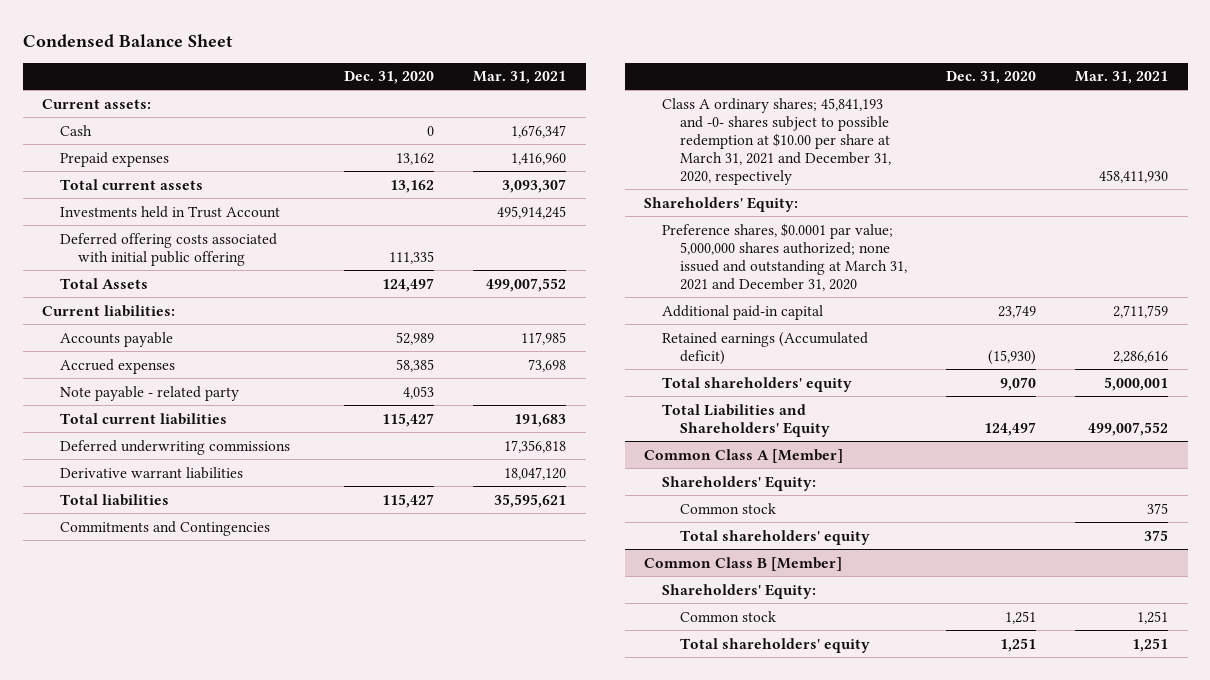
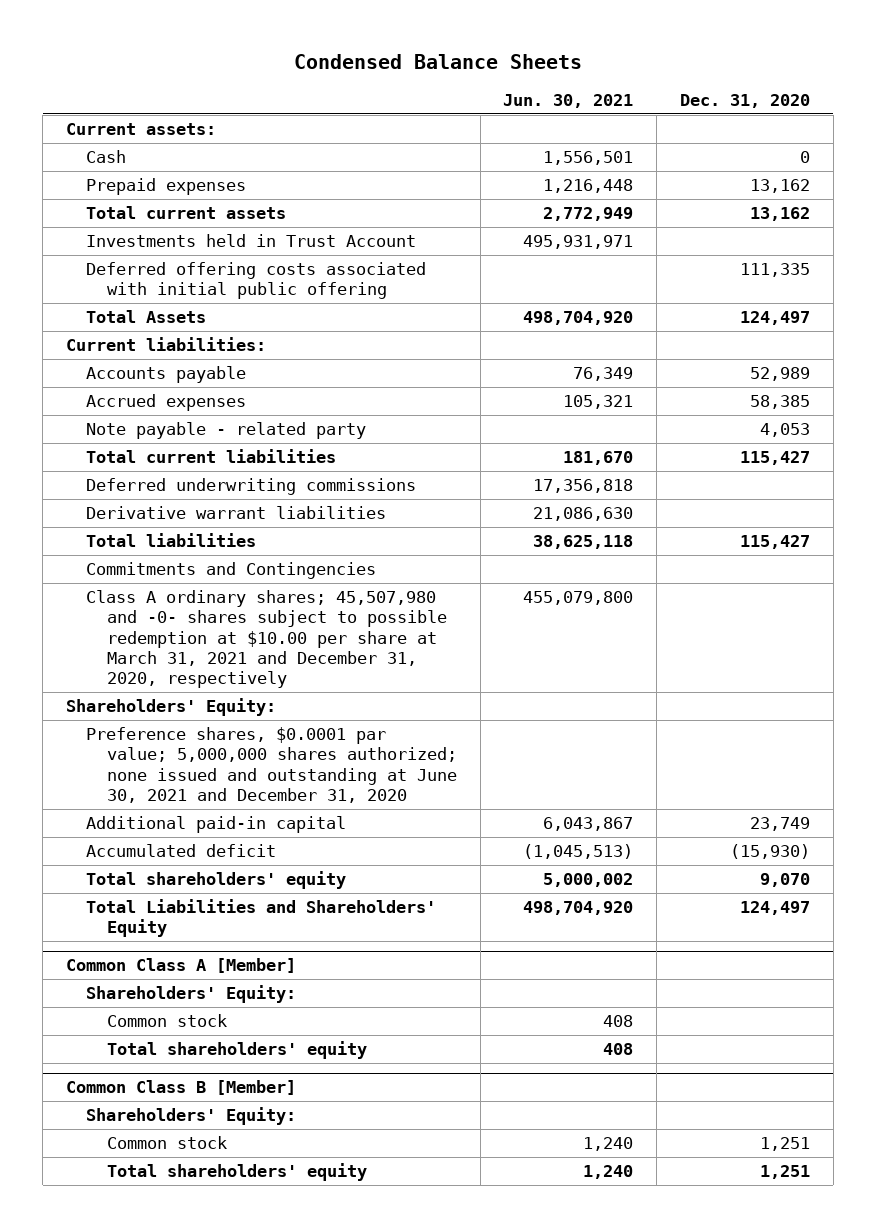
- Condensed Balance Sheet
+ Condensed Balance Sheets
- | Dec. 31, 2020 | Mar. 31, 2021
+ | Jun. 30, 2021 | Dec. 31, 2020
- Class A ordinary shares; 45,841,193 and -0- shares subject to possible redemption at $10.00 per share at March 31, 2021 and December 31, 2020, respectively | | 458,411,930
+ Class A ordinary shares; 45,507,980 and -0- shares subject to possible redemption at $10.00 per share at March 31, 2021 and December 31, 2020, respectively | 455,079,800 |
- Preference shares, $0.0001 par value; 5,000,000 shares authorized; none issued and outstanding at March 31, 2021 and December 31, 2020
+ Preference shares, $0.0001 par value; 5,000,000 shares authorized; none issued and outstanding at June 30, 2021 and December 31, 2020
- Retained earnings (Accumulated deficit) | (15,930) | 2,286,616
+ Accumulated deficit | (1,045,513) | (15,930)

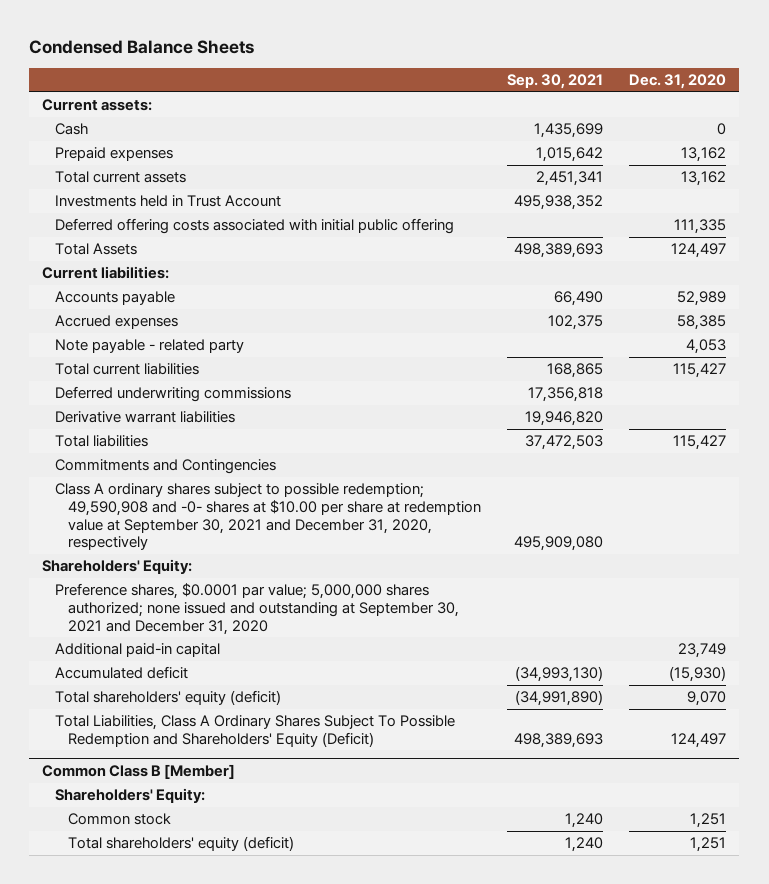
- | Jun. 30, 2021 | Dec. 31, 2020
+ | Sep. 30, 2021 | Dec. 31, 2020
- Class A ordinary shares; 45,507,980 and -0- shares subject to possible redemption at $10.00 per share at March 31, 2021 and December 31, 2020, respectively | 455,079,800 |
+ Class A ordinary shares subject to possible redemption; 49,590,908 and -0- shares at $10.00 per share at redemption value at September 30, 2021 and December 31, 2020, respectively | 495,909,080 |
- Preference shares, $0.0001 par value; 5,000,000 shares authorized; none issued and outstanding at June 30, 2021 and December 31, 2020
+ Preference shares, $0.0001 par value; 5,000,000 shares authorized; none issued and outstanding at September 30, 2021 and December 31, 2020
- Total shareholders' equity | 5,000,002 | 9,070
- Total Liabilities and Shareholders' Equity | 498,704,920 | 124,497
- Common Class A [Member]
- Shareholders' Equity:
- Common stock | 408 |
- Total shareholders' equity | 408 |
+ Total shareholders' equity (deficit) | (34,991,890) | 9,070
+ Total Liabilities, Class A Ordinary Shares Subject To Possible Redemption and Shareholders' Equity (Deficit) | 498,389,693 | 124,497
@ Common Class B [Member]
- Total shareholders' equity | 1,240 | 1,251
+ Total shareholders' equity (deficit) | 1,240 | 1,251

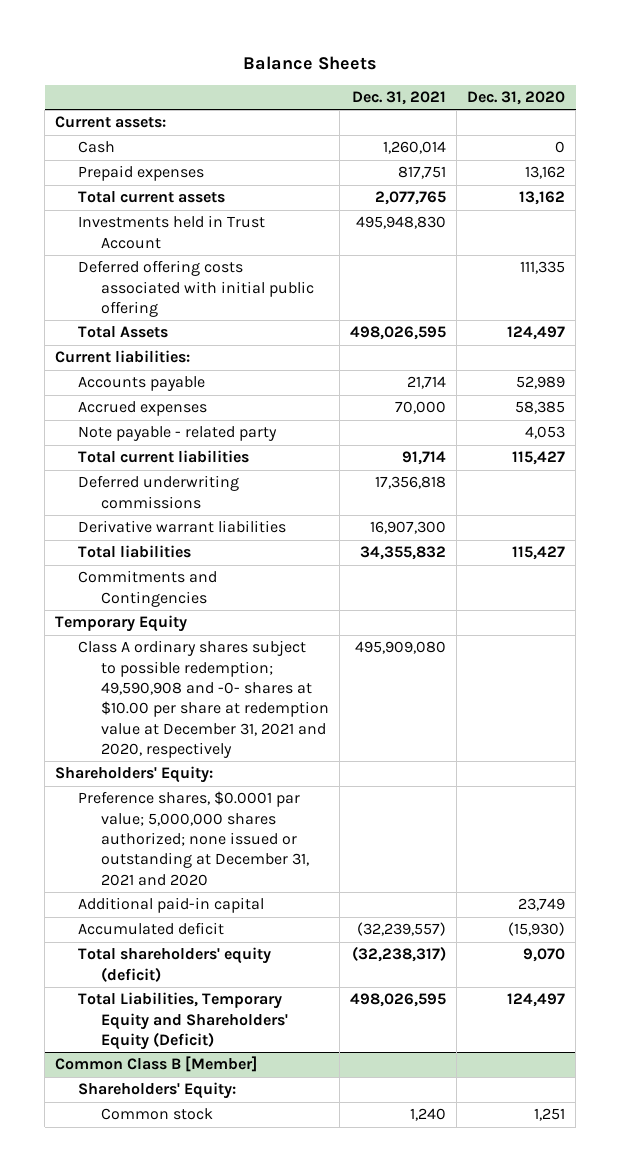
- Condensed Balance Sheets
+ Balance Sheets
- | Sep. 30, 2021 | Dec. 31, 2020
+ | Dec. 31, 2021 | Dec. 31, 2020
- Class A ordinary shares subject to possible redemption; 49,590,908 and -0- shares at $10.00 per share at redemption value at September 30, 2021 and December 31, 2020, respectively | 495,909,080 |
+ Temporary Equity
+ Class A ordinary shares subject to possible redemption; 49,590,908 and -0- shares at $10.00 per share at redemption value at December 31, 2021 and 2020, respectively | 495,909,080 |
- Preference shares, $0.0001 par value; 5,000,000 shares authorized; none issued and outstanding at September 30, 2021 and December 31, 2020
+ Preference shares, $0.0001 par value; 5,000,000 shares authorized; none issued or outstanding at December 31, 2021 and 2020
- Total Liabilities, Class A Ordinary Shares Subject To Possible Redemption and Shareholders' Equity (Deficit) | 498,389,693 | 124,497
+ Total Liabilities, Temporary Equity and Shareholders' Equity (Deficit) | 498,026,595 | 124,497
@ Common Class B [Member]
- Total shareholders' equity (deficit) | 1,240 | 1,251

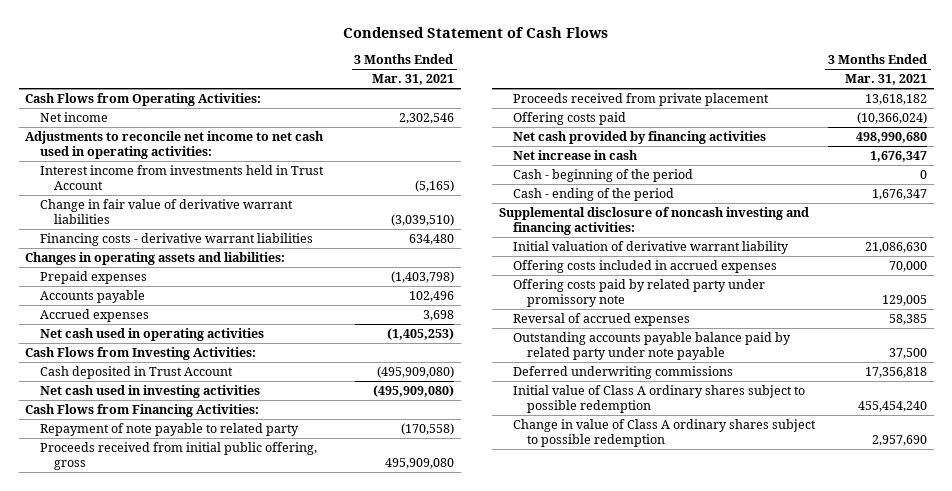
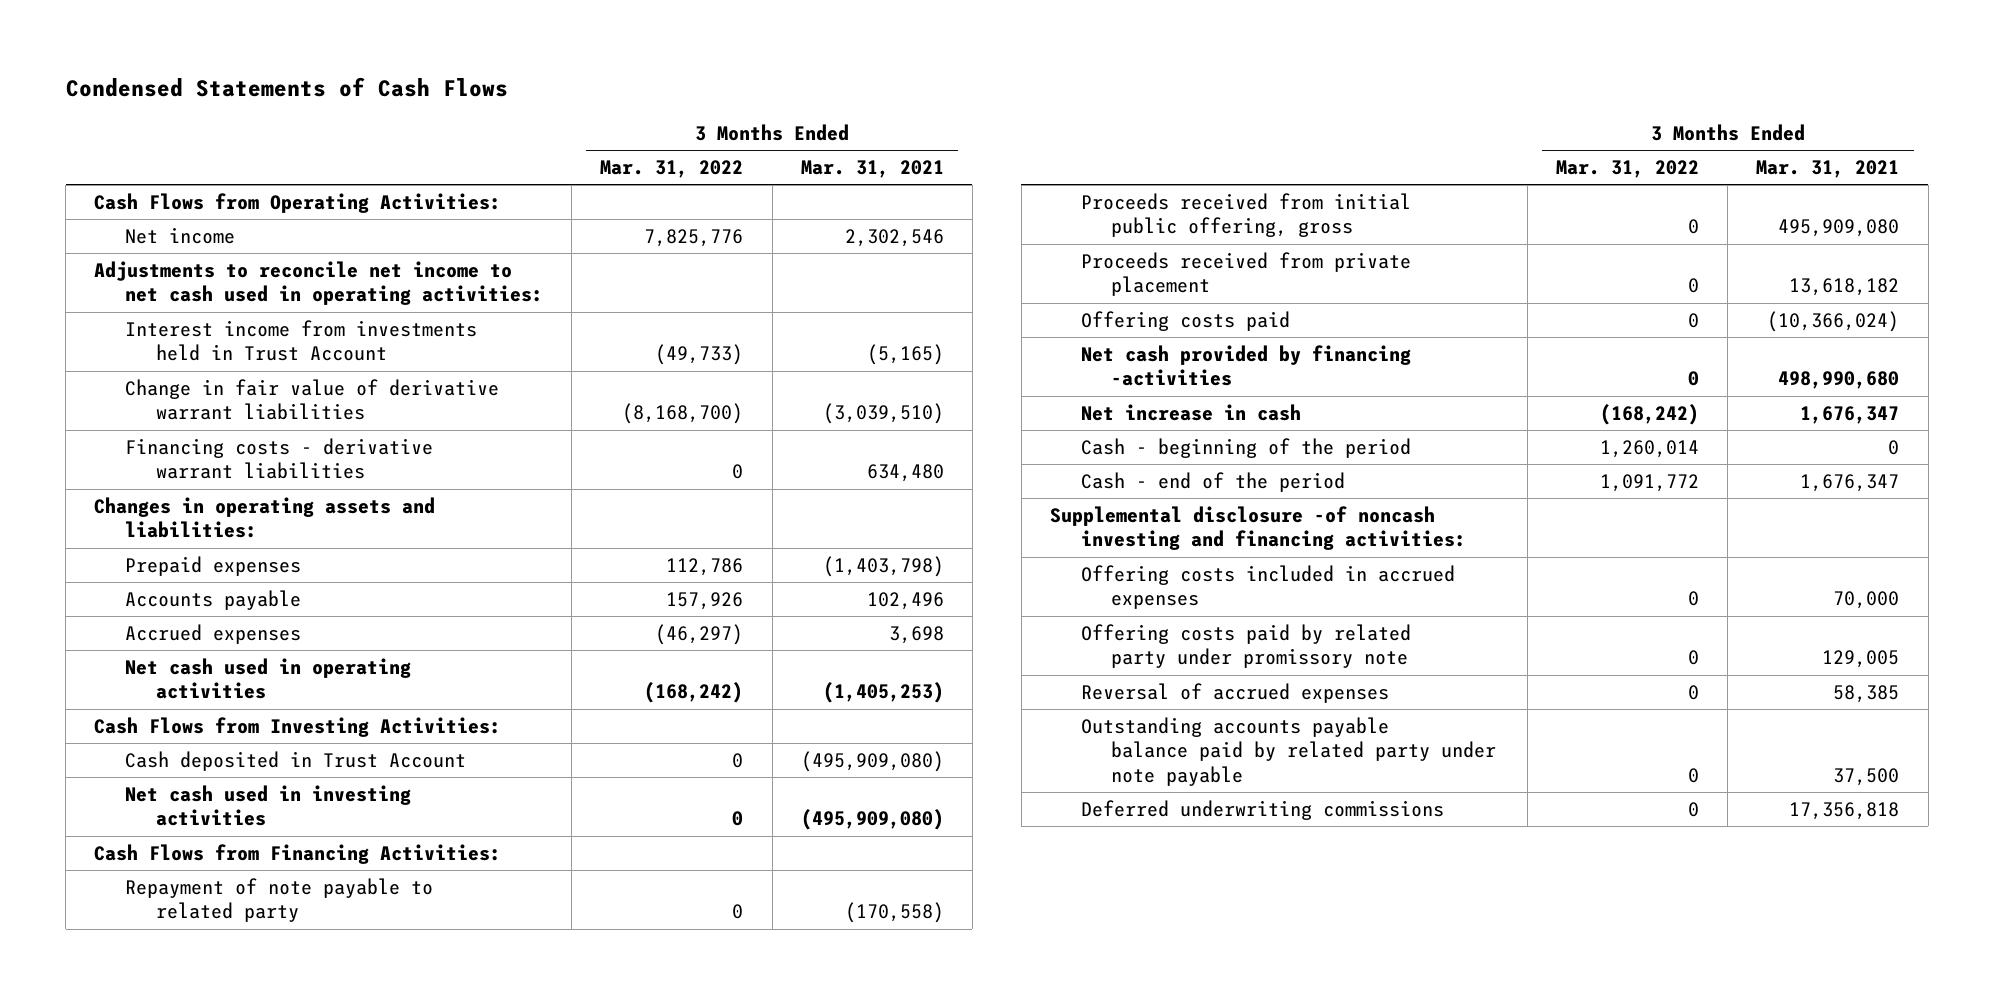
- Condensed Statement of Cash Flows
+ Condensed Statements of Cash Flows
- | 3 Months Ended Mar. 31, 2021
+ | 3 Months Ended Mar. 31, 2022 | 3 Months Ended Mar. 31, 2021
- Net cash provided by financing activities | 498,990,680
+ Net cash provided by financing -activities | 0 | 498,990,680
- Cash - ending of the period | 1,676,347
- Supplemental disclosure of noncash investing and financing activities:
- Initial valuation of derivative warrant liability | 21,086,630
+ Cash - end of the period | 1,091,772 | 1,676,347
+ Supplemental disclosure -of noncash investing and financing activities:
- Initial value of Class A ordinary shares subject to possible redemption | 455,454,240
- Change in value of Class A ordinary shares subject to possible redemption | 2,957,690

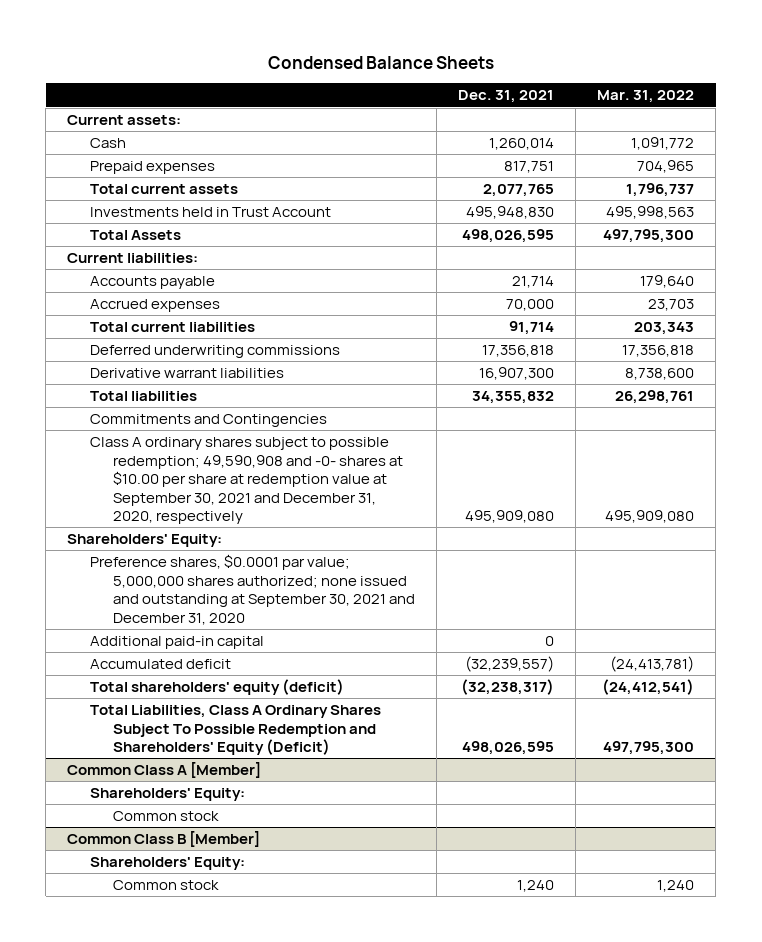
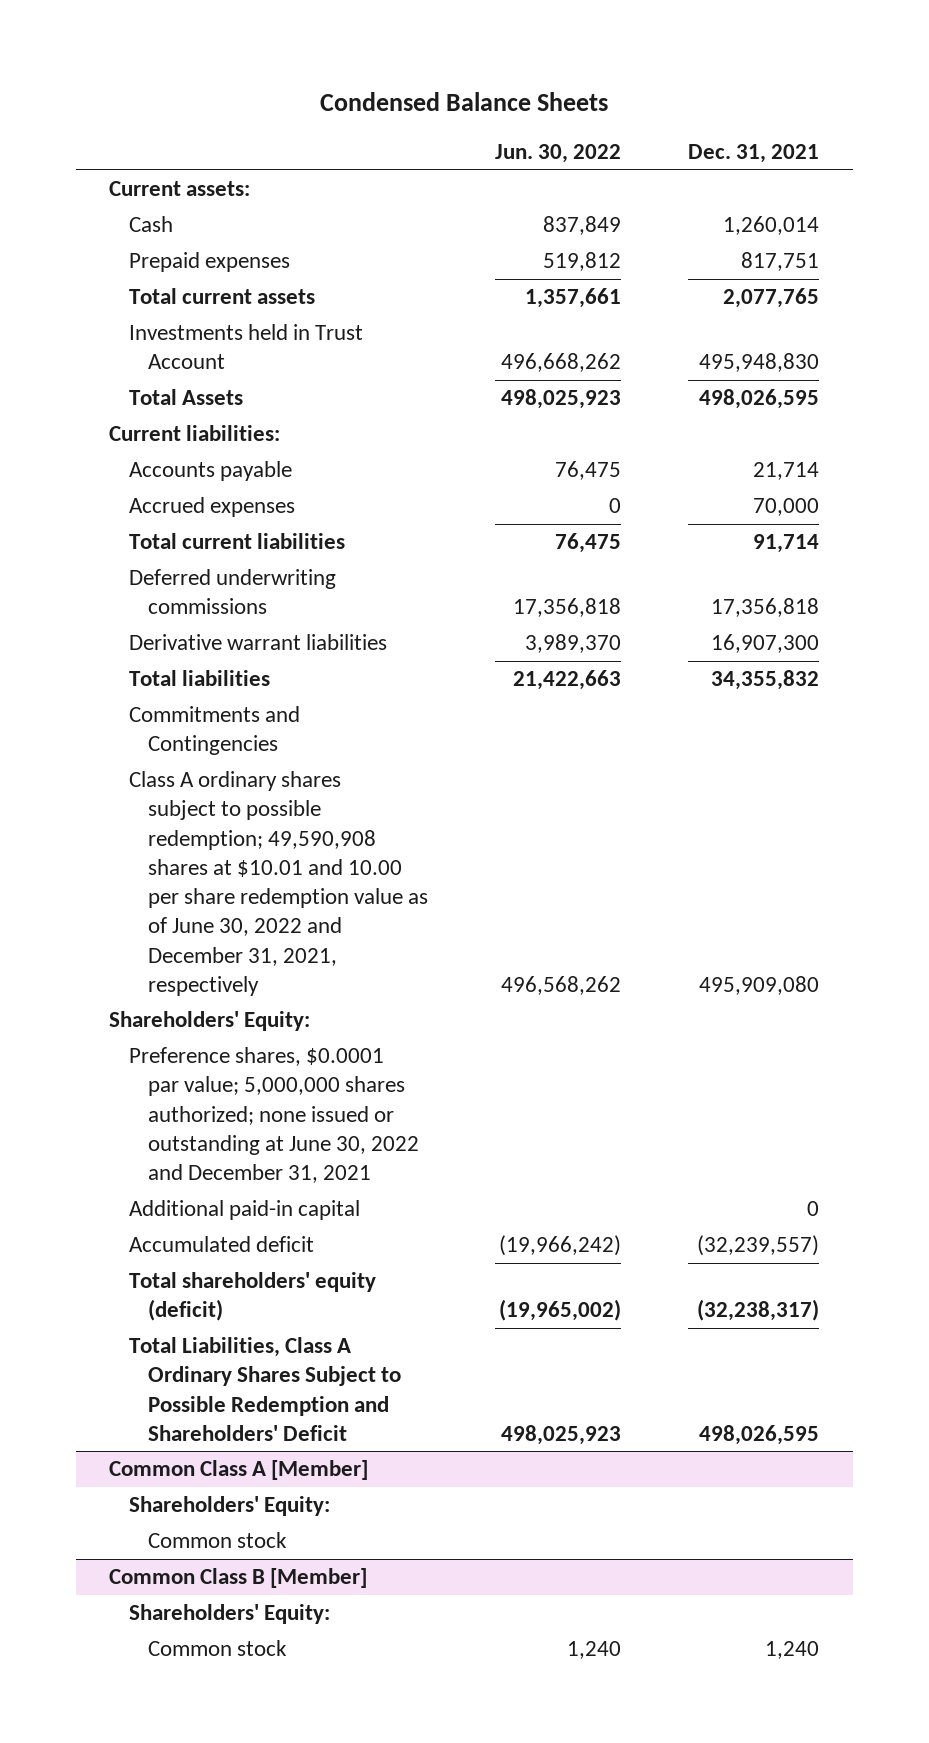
- | Dec. 31, 2021 | Mar. 31, 2022
+ | Jun. 30, 2022 | Dec. 31, 2021
- Class A ordinary shares subject to possible redemption; 49,590,908 and -0- shares at $10.00 per share at redemption value at September 30, 2021 and December 31, 2020, respectively | 495,909,080 | 495,909,080
+ Class A ordinary shares subject to possible redemption; 49,590,908 shares at $10.01 and 10.00 per share redemption value as of June 30, 2022 and December 31, 2021, respectively | 496,568,262 | 495,909,080
- Preference shares, $0.0001 par value; 5,000,000 shares authorized; none issued and outstanding at September 30, 2021 and December 31, 2020
+ Preference shares, $0.0001 par value; 5,000,000 shares authorized; none issued or outstanding at June 30, 2022 and December 31, 2021
- Total Liabilities, Class A Ordinary Shares Subject To Possible Redemption and Shareholders' Equity (Deficit) | 498,026,595 | 497,795,300
+ Total Liabilities, Class A Ordinary Shares Subject to Possible Redemption and Shareholders' Deficit | 498,025,923 | 498,026,595

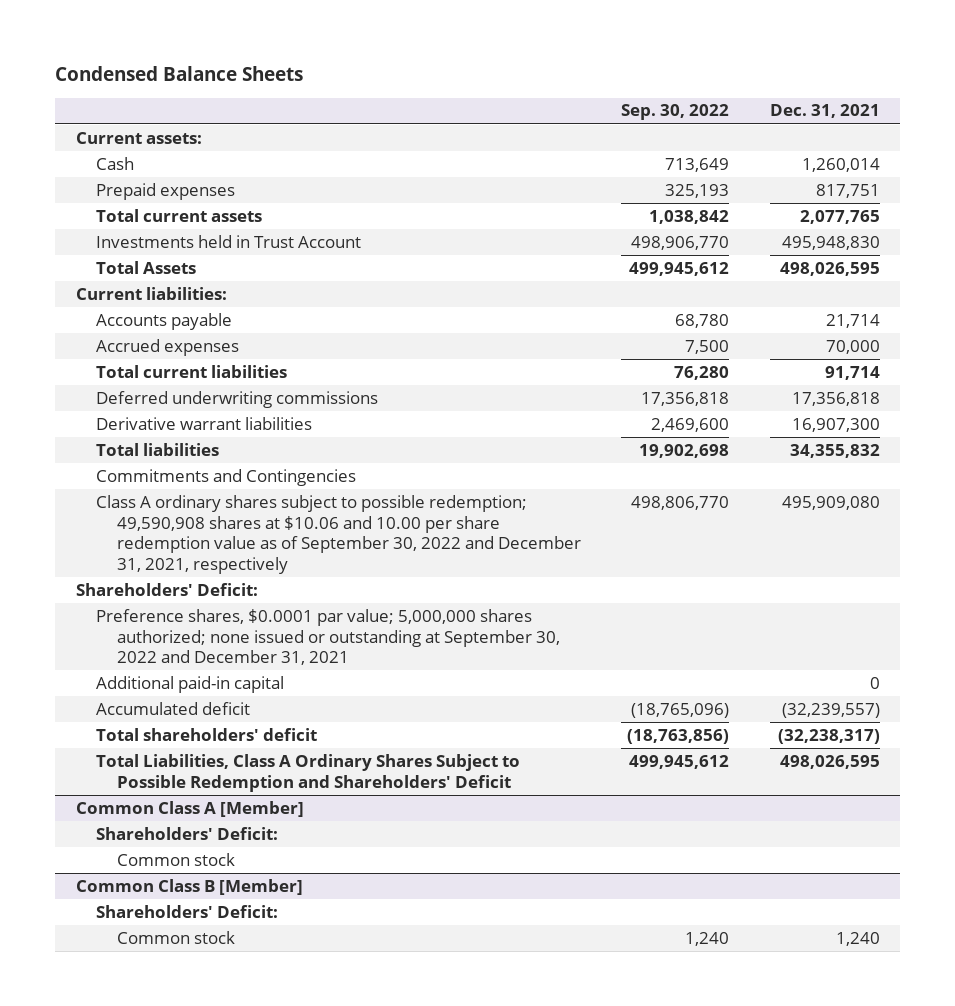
- | Jun. 30, 2022 | Dec. 31, 2021
+ | Sep. 30, 2022 | Dec. 31, 2021
- Class A ordinary shares subject to possible redemption; 49,590,908 shares at $10.01 and 10.00 per share redemption value as of June 30, 2022 and December 31, 2021, respectively | 496,568,262 | 495,909,080
- Shareholders' Equity:
- Preference shares, $0.0001 par value; 5,000,000 shares authorized; none issued or outstanding at June 30, 2022 and December 31, 2021
+ Class A ordinary shares subject to possible redemption; 49,590,908 shares at $10.06 and 10.00 per share redemption value as of September 30, 2022 and December 31, 2021, respectively | 498,806,770 | 495,909,080
+ Shareholders' Deficit:
+ Preference shares, $0.0001 par value; 5,000,000 shares authorized; none issued or outstanding at September 30, 2022 and December 31, 2021
- Total shareholders' equity (deficit) | (19,965,002) | (32,238,317)
+ Total shareholders' deficit | (18,763,856) | (32,238,317)
@ Common Class A [Member]
- Shareholders' Equity:
+ Shareholders' Deficit:
@ Common Class B [Member]
- Shareholders' Equity:
+ Shareholders' Deficit:

